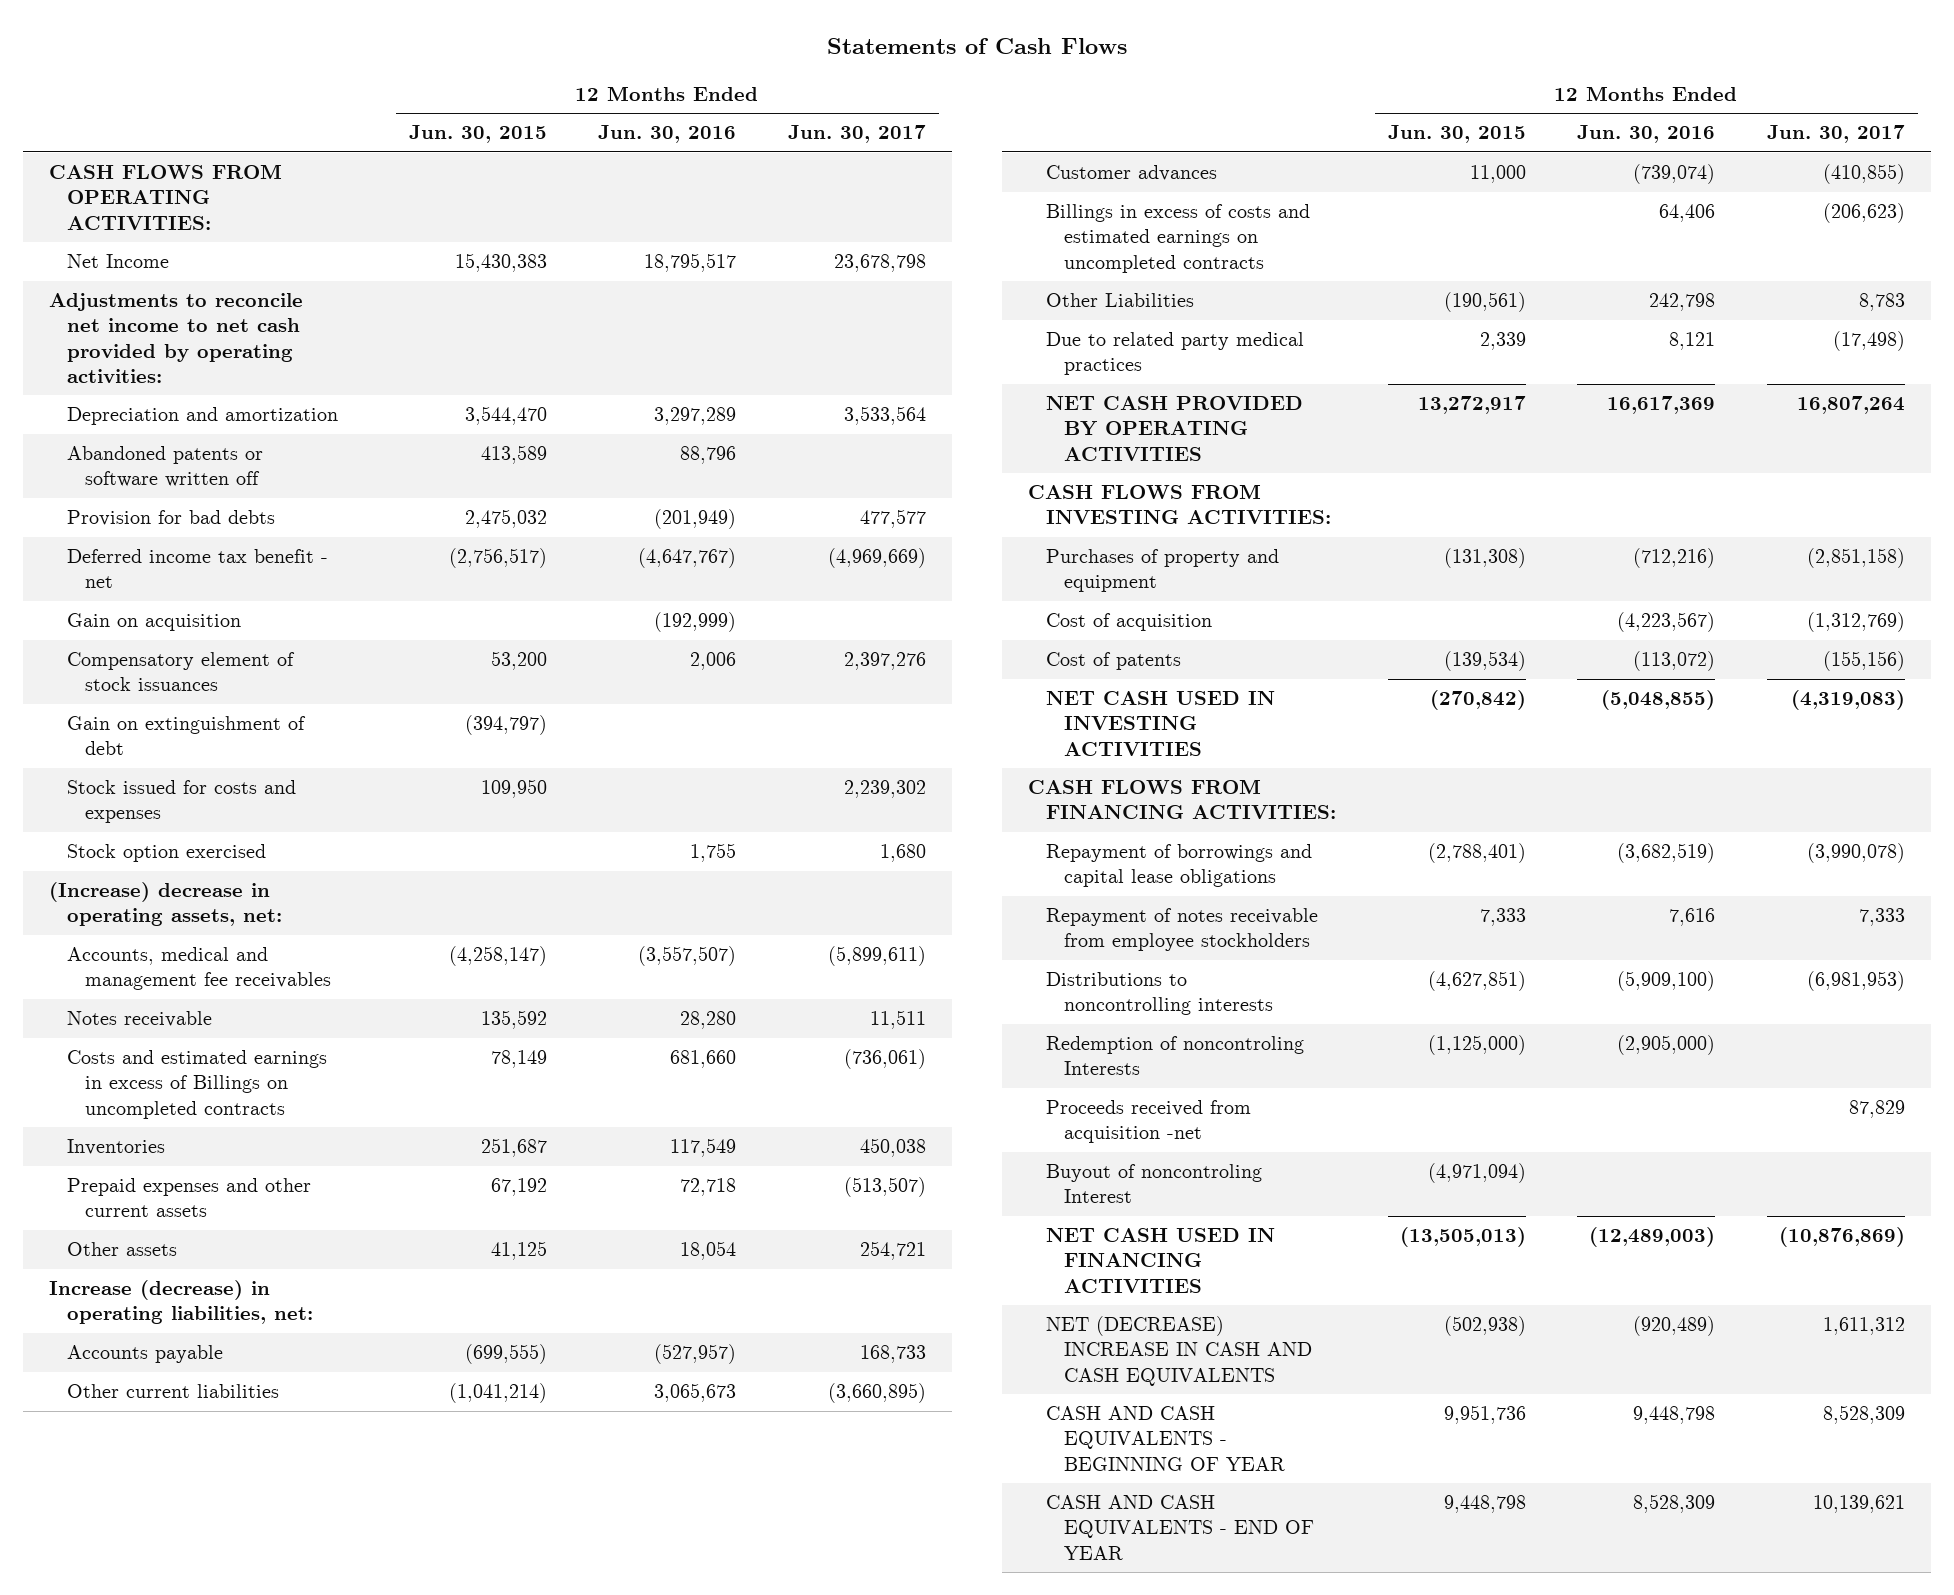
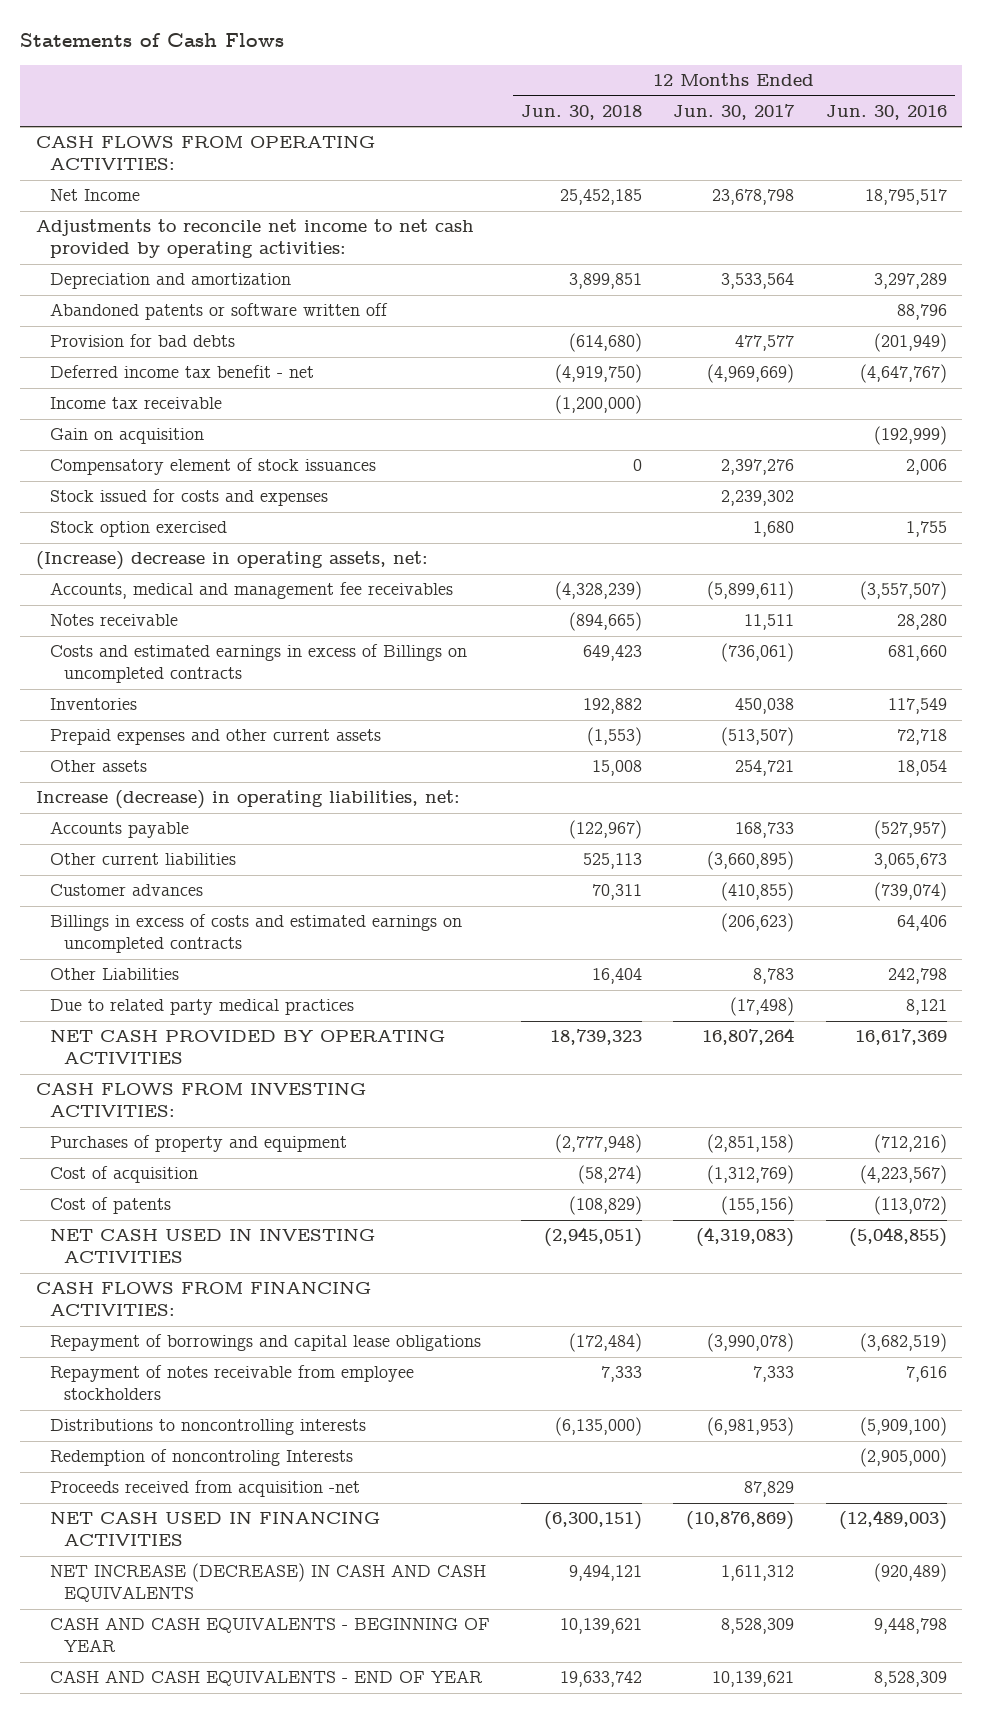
- | 12 Months Ended Jun. 30, 2015 | 12 Months Ended Jun. 30, 2016 | 12 Months Ended Jun. 30, 2017
+ | 12 Months Ended Jun. 30, 2018 | 12 Months Ended Jun. 30, 2017 | 12 Months Ended Jun. 30, 2016
+ Income tax receivable | (1,200,000) | |
- Gain on extinguishment of debt | (394,797) | |
- Buyout of noncontroling Interest | (4,971,094) | |
- NET (DECREASE) INCREASE IN CASH AND CASH EQUIVALENTS | (502,938) | (920,489) | 1,611,312
+ NET INCREASE (DECREASE) IN CASH AND CASH EQUIVALENTS | 9,494,121 | 1,611,312 | (920,489)

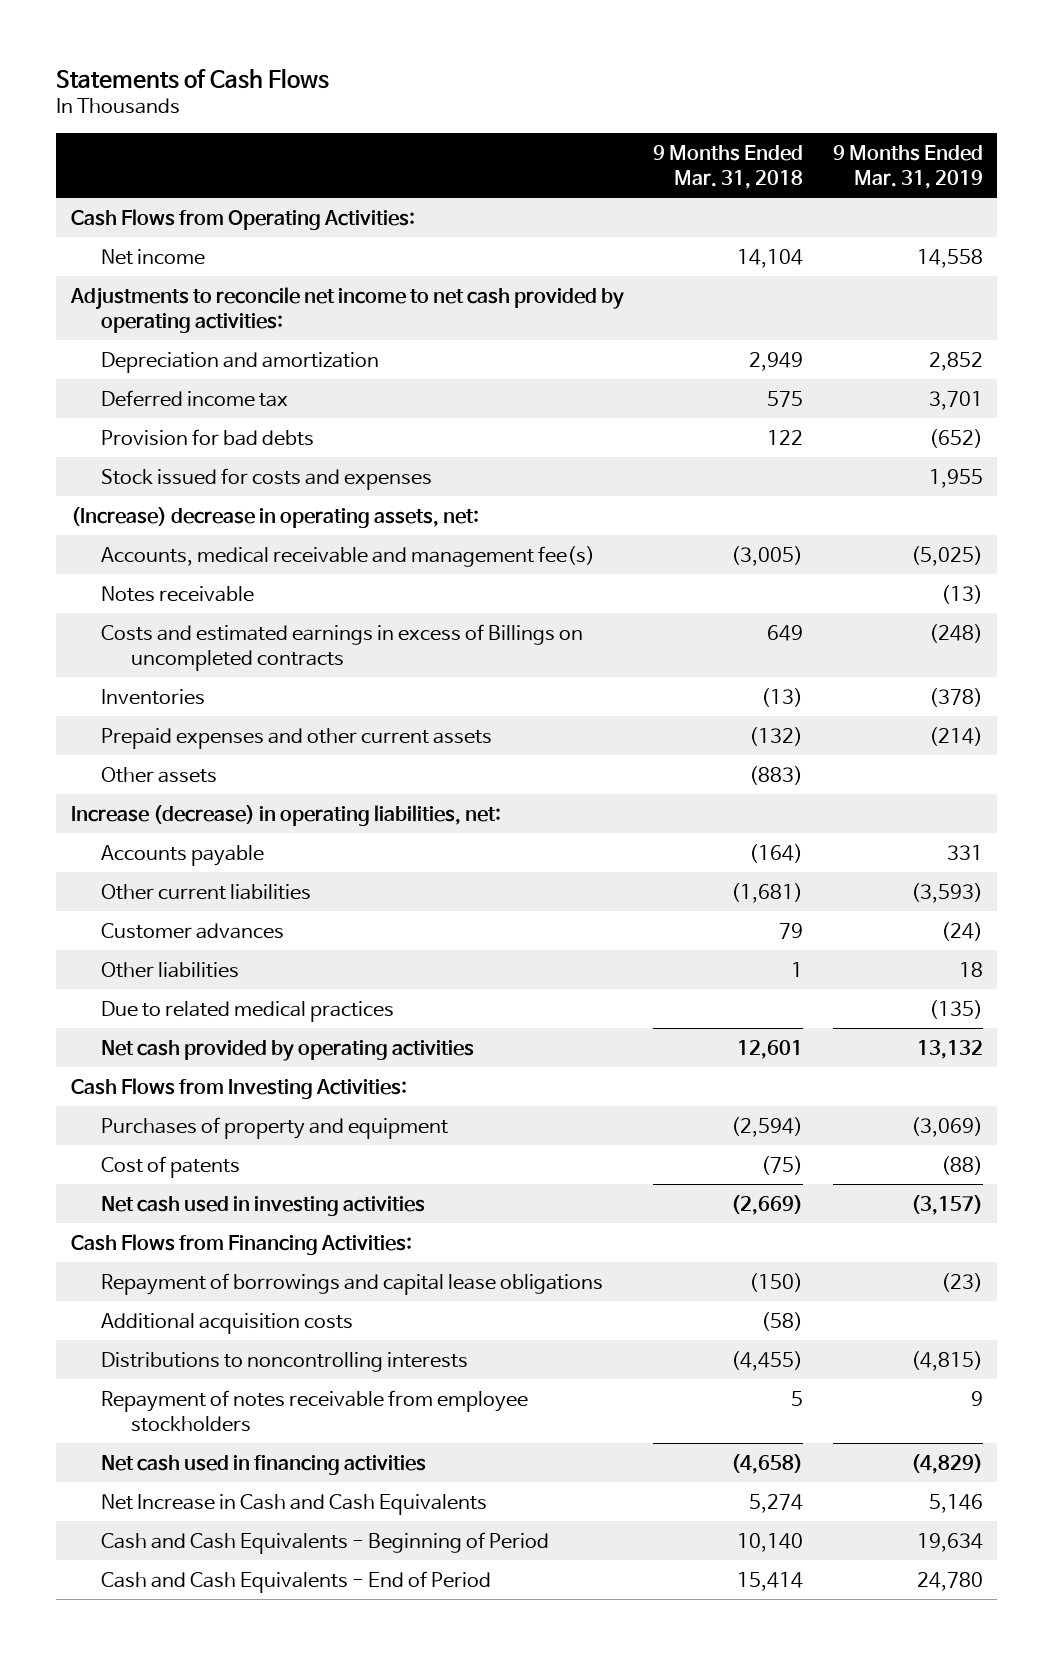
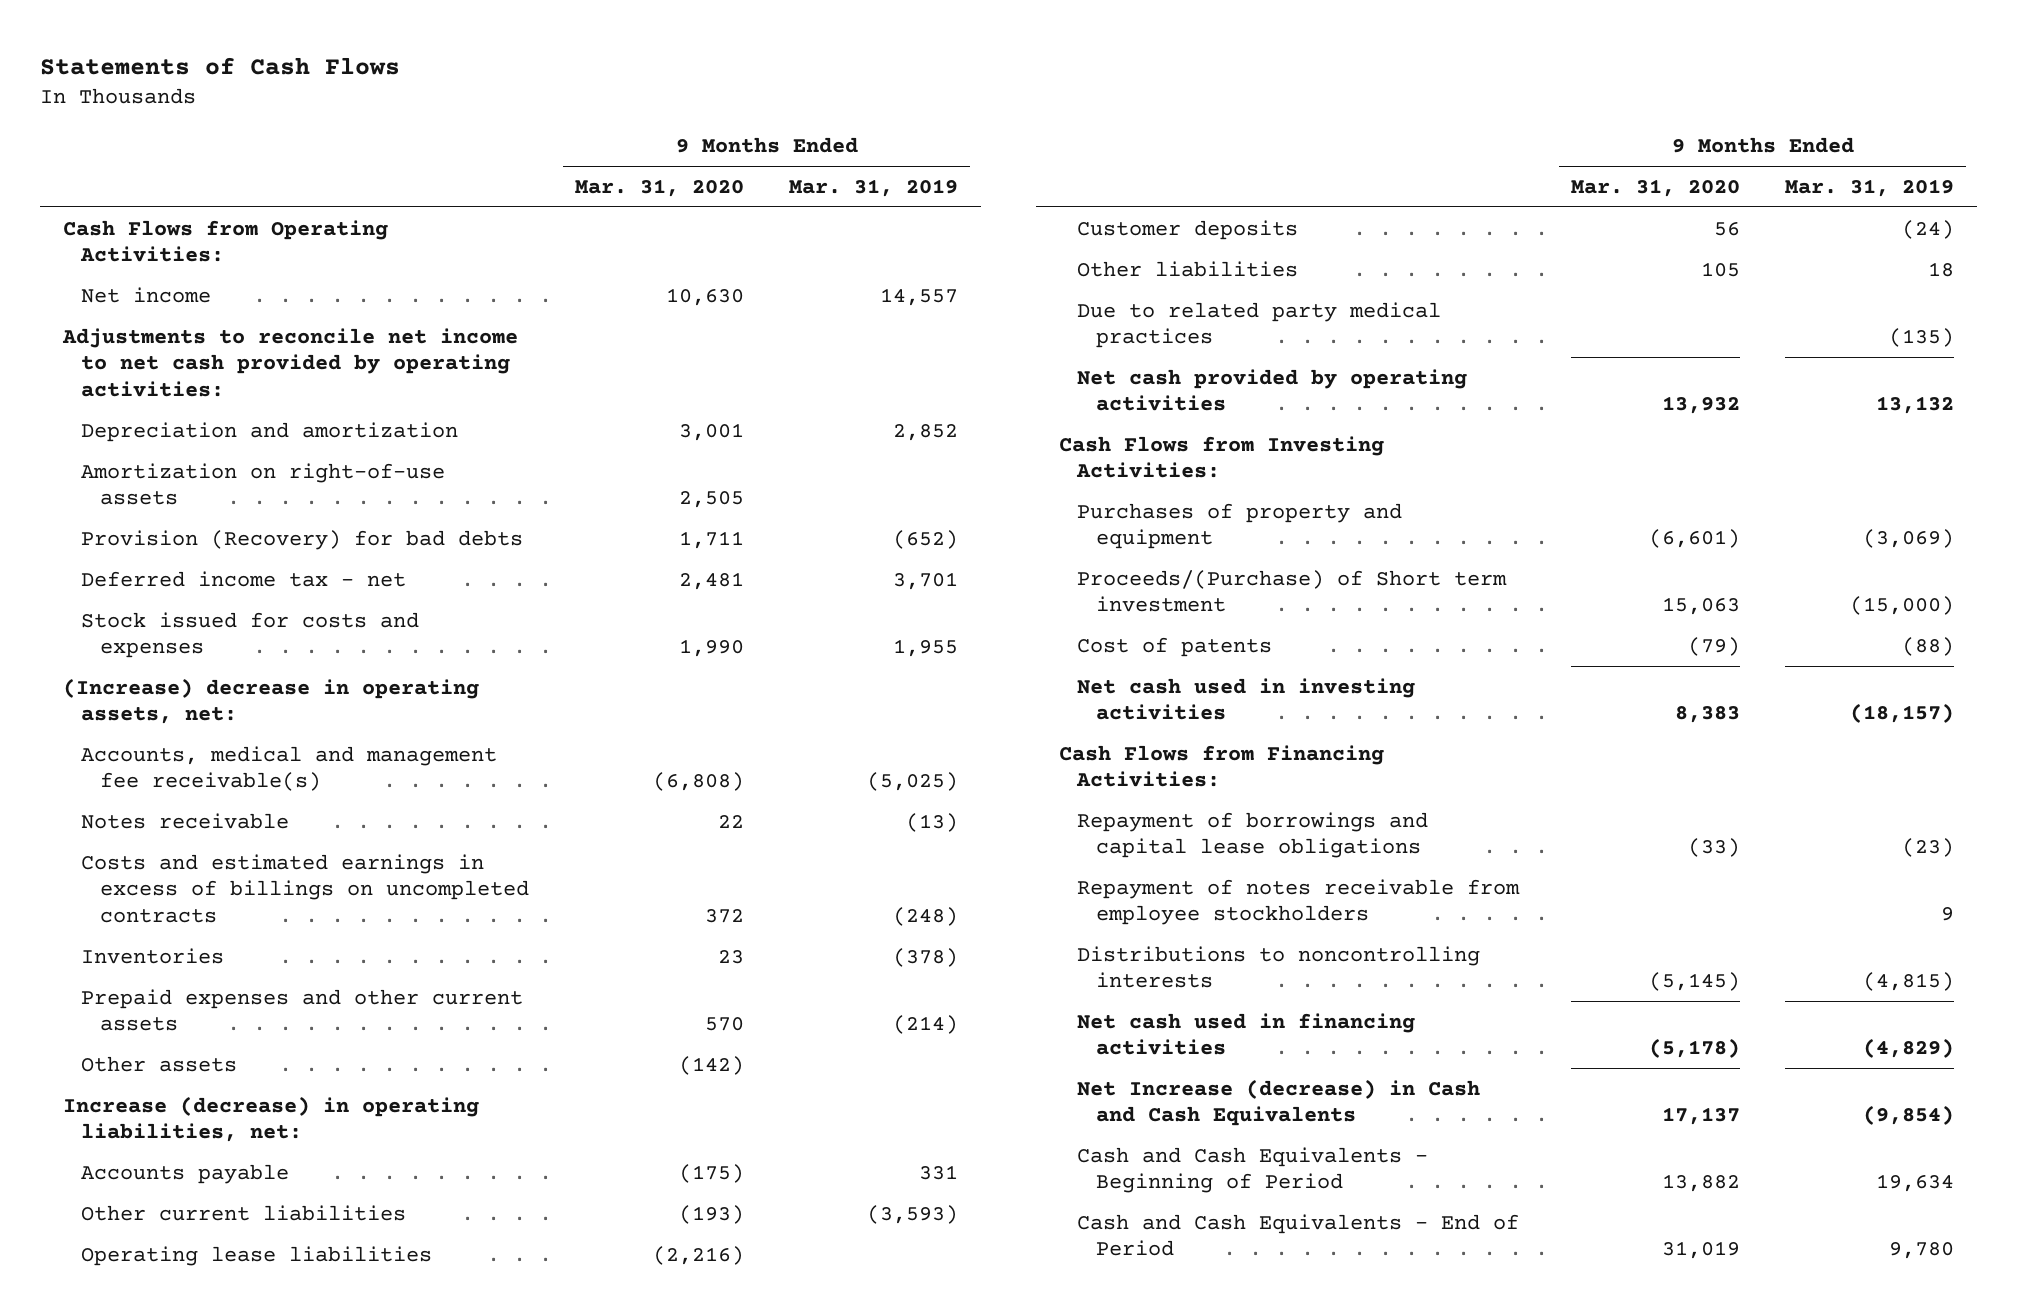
- | 9 Months Ended Mar. 31, 2018 | 9 Months Ended Mar. 31, 2019
+ | 9 Months Ended Mar. 31, 2020 | 9 Months Ended Mar. 31, 2019
- Net income | 14,104 | 14,558
+ Net income | 10,630 | 14,557
- Deferred income tax | 575 | 3,701
- Provision for bad debts | 122 | (652)
+ Amortization on right-of-use assets | 2,505 |
+ Provision (Recovery) for bad debts | 1,711 | (652)
+ Deferred income tax - net | 2,481 | 3,701
- Accounts, medical receivable and management fee(s) | (3,005) | (5,025)
+ Accounts, medical and management fee receivable(s) | (6,808) | (5,025)
- Costs and estimated earnings in excess of Billings on uncompleted contracts | 649 | (248)
+ Costs and estimated earnings in excess of billings on uncompleted contracts | 372 | (248)
- Customer advances | 79 | (24)
+ Operating lease liabilities | (2,216) |
+ Customer deposits | 56 | (24)
- Due to related medical practices | | (135)
+ Due to related party medical practices | | (135)
+ Proceeds/(Purchase) of Short term investment | 15,063 | (15,000)
- Net cash used in investing activities | (2,669) | (3,157)
+ Net cash used in investing activities | 8,383 | (18,157)
- Additional acquisition costs | (58) |
moved down: Distributions to noncontrolling interests | (5,145) | (4,815)
- Net Increase in Cash and Cash Equivalents | 5,274 | 5,146
+ Net Increase (decrease) in Cash and Cash Equivalents | 17,137 | (9,854)
- Cash and Cash Equivalents - End of Period | 15,414 | 24,780
+ Cash and Cash Equivalents - End of Period | 31,019 | 9,780

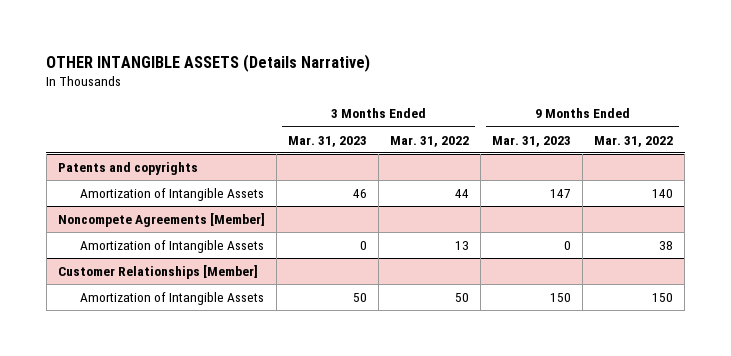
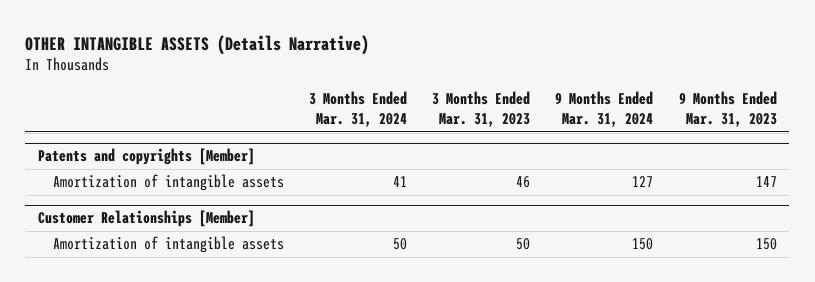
- | 3 Months Ended Mar. 31, 2023 | 3 Months Ended Mar. 31, 2022 | 9 Months Ended Mar. 31, 2023 | 9 Months Ended Mar. 31, 2022
+ | 3 Months Ended Mar. 31, 2024 | 3 Months Ended Mar. 31, 2023 | 9 Months Ended Mar. 31, 2024 | 9 Months Ended Mar. 31, 2023
- Patents and copyrights
- Amortization of Intangible Assets | 46 | 44 | 147 | 140
- Noncompete Agreements [Member]
- Amortization of Intangible Assets | 0 | 13 | 0 | 38
+ Patents and copyrights [Member]
+ Amortization of intangible assets | 41 | 46 | 127 | 147
@ Customer Relationships [Member]
- Amortization of Intangible Assets | 50 | 50 | 150 | 150
+ Amortization of intangible assets | 50 | 50 | 150 | 150

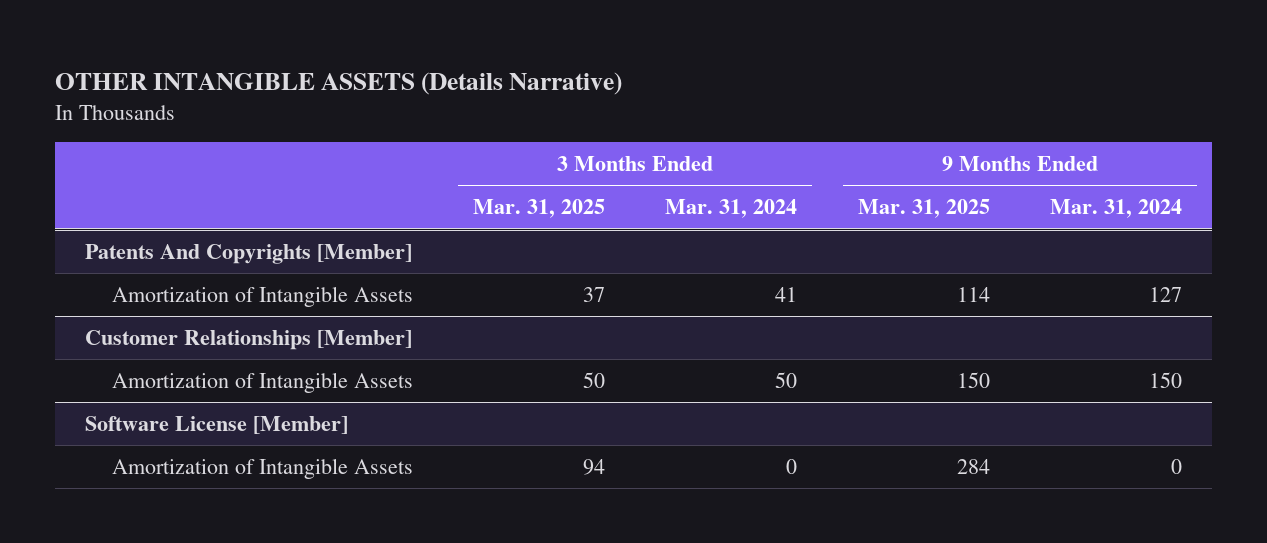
- | 3 Months Ended Mar. 31, 2024 | 3 Months Ended Mar. 31, 2023 | 9 Months Ended Mar. 31, 2024 | 9 Months Ended Mar. 31, 2023
+ | 3 Months Ended Mar. 31, 2025 | 3 Months Ended Mar. 31, 2024 | 9 Months Ended Mar. 31, 2025 | 9 Months Ended Mar. 31, 2024
- Patents and copyrights [Member]
- Amortization of intangible assets | 41 | 46 | 127 | 147
+ Patents And Copyrights [Member]
+ Amortization of Intangible Assets | 37 | 41 | 114 | 127
@ Customer Relationships [Member]
- Amortization of intangible assets | 50 | 50 | 150 | 150
+ Amortization of Intangible Assets | 50 | 50 | 150 | 150
+ Software License [Member]
+ Amortization of Intangible Assets | 94 | 0 | 284 | 0

